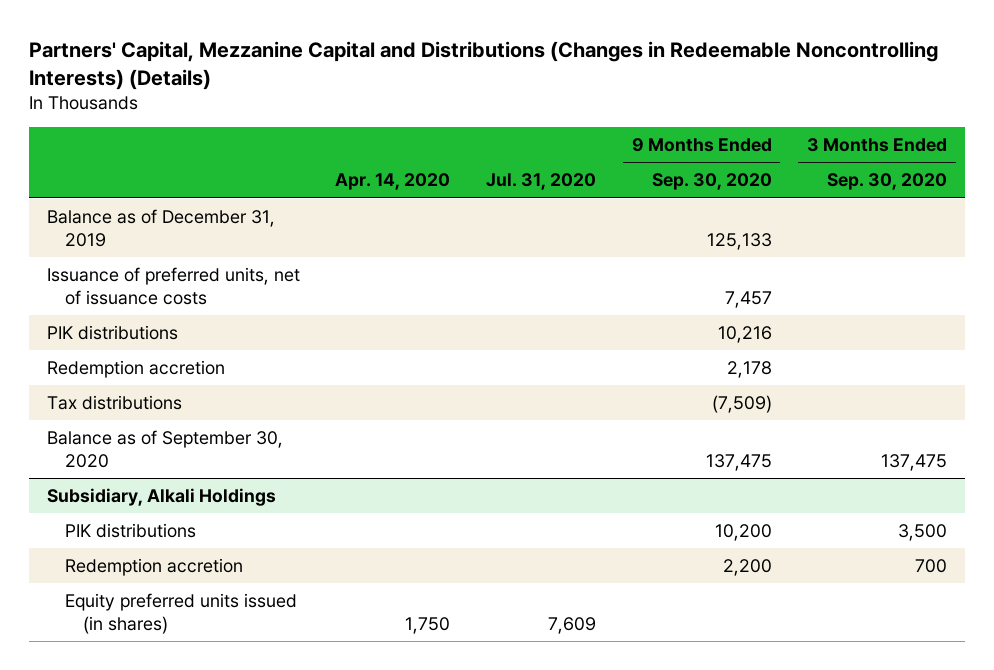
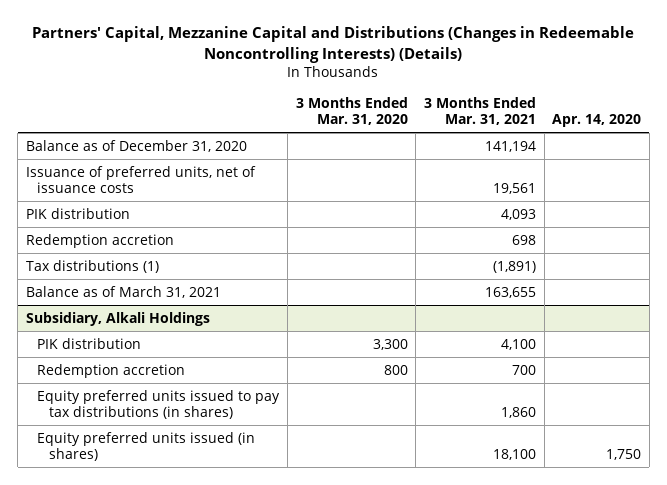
- | Apr. 14, 2020 | Jul. 31, 2020 | 9 Months Ended Sep. 30, 2020 | 3 Months Ended Sep. 30, 2020
+ | 3 Months Ended Mar. 31, 2020 | 3 Months Ended Mar. 31, 2021 | Apr. 14, 2020
- Balance as of December 31, 2019 | | | 125,133 |
+ Balance as of December 31, 2020 | | 141,194 |
- PIK distributions | | | 10,216 |
+ PIK distribution | | 4,093 |
- Tax distributions | | | (7,509) |
- Balance as of September 30, 2020 | | | 137,475 | 137,475
+ Tax distributions (1) | | (1,891) |
+ Balance as of March 31, 2021 | | 163,655 |
@ Subsidiary, Alkali Holdings
- PIK distributions | | | 10,200 | 3,500
+ PIK distribution | 3,300 | 4,100 |
+ Equity preferred units issued to pay tax distributions (in shares) | | 1,860 |

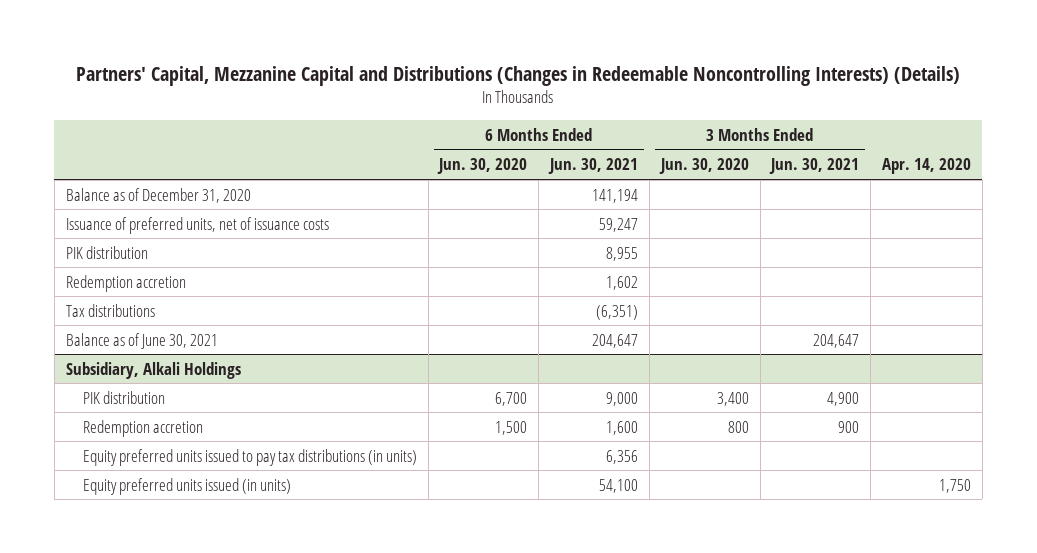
- | 3 Months Ended Mar. 31, 2020 | 3 Months Ended Mar. 31, 2021 | Apr. 14, 2020
+ | 6 Months Ended Jun. 30, 2020 | 6 Months Ended Jun. 30, 2021 | 3 Months Ended Jun. 30, 2020 | 3 Months Ended Jun. 30, 2021 | Apr. 14, 2020
- Tax distributions (1) | | (1,891) |
- Balance as of March 31, 2021 | | 163,655 |
+ Tax distributions | | (6,351) | | |
+ Balance as of June 30, 2021 | | 204,647 | | 204,647 |
@ Subsidiary, Alkali Holdings
- Equity preferred units issued to pay tax distributions (in shares) | | 1,860 |
- Equity preferred units issued (in shares) | | 18,100 | 1,750
+ Equity preferred units issued to pay tax distributions (in units) | | 6,356 | | |
+ Equity preferred units issued (in units) | | 54,100 | | | 1,750

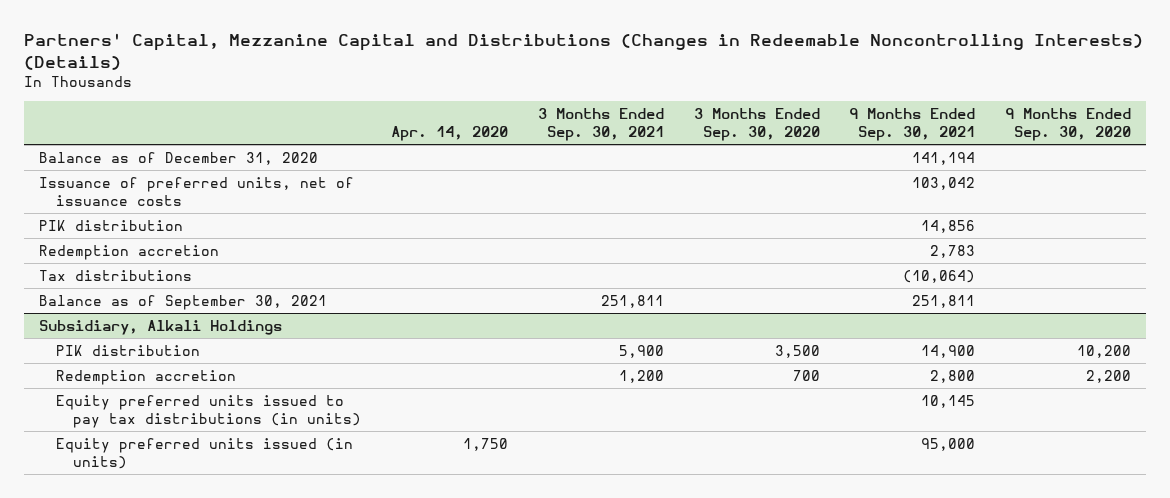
- | 6 Months Ended Jun. 30, 2020 | 6 Months Ended Jun. 30, 2021 | 3 Months Ended Jun. 30, 2020 | 3 Months Ended Jun. 30, 2021 | Apr. 14, 2020
+ | Apr. 14, 2020 | 3 Months Ended Sep. 30, 2021 | 3 Months Ended Sep. 30, 2020 | 9 Months Ended Sep. 30, 2021 | 9 Months Ended Sep. 30, 2020
- Balance as of June 30, 2021 | | 204,647 | | 204,647 |
+ Balance as of September 30, 2021 | | 251,811 | | 251,811 |

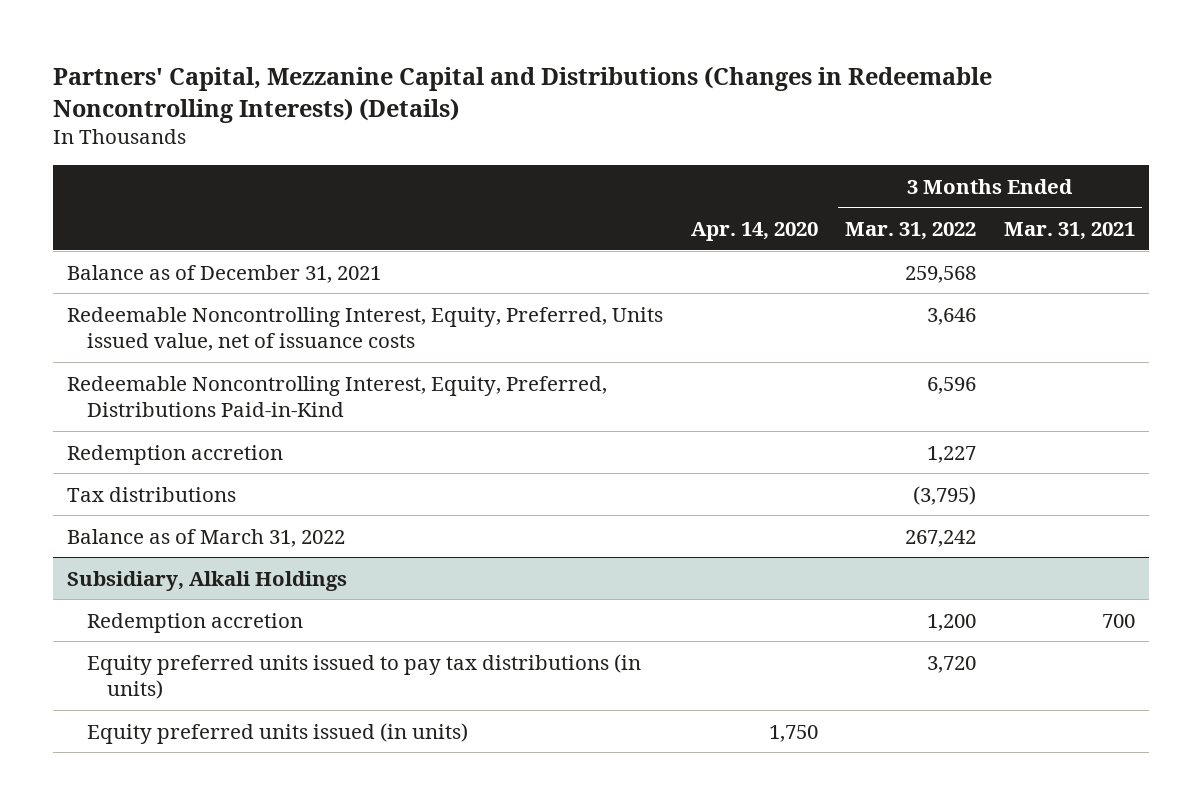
- | Apr. 14, 2020 | 3 Months Ended Sep. 30, 2021 | 3 Months Ended Sep. 30, 2020 | 9 Months Ended Sep. 30, 2021 | 9 Months Ended Sep. 30, 2020
+ | Apr. 14, 2020 | 3 Months Ended Mar. 31, 2022 | 3 Months Ended Mar. 31, 2021
- Balance as of December 31, 2020 | | | | 141,194 |
- Issuance of preferred units, net of issuance costs | | | | 103,042 |
- PIK distribution | | | | 14,856 |
+ Balance as of December 31, 2021 | | 259,568 |
+ Redeemable Noncontrolling Interest, Equity, Preferred, Units issued value, net of issuance costs | | 3,646 |
+ Redeemable Noncontrolling Interest, Equity, Preferred, Distributions Paid-in-Kind | | 6,596 |
- Balance as of September 30, 2021 | | 251,811 | | 251,811 |
+ Balance as of March 31, 2022 | | 267,242 |
@ Subsidiary, Alkali Holdings
- PIK distribution | | 5,900 | 3,500 | 14,900 | 10,200

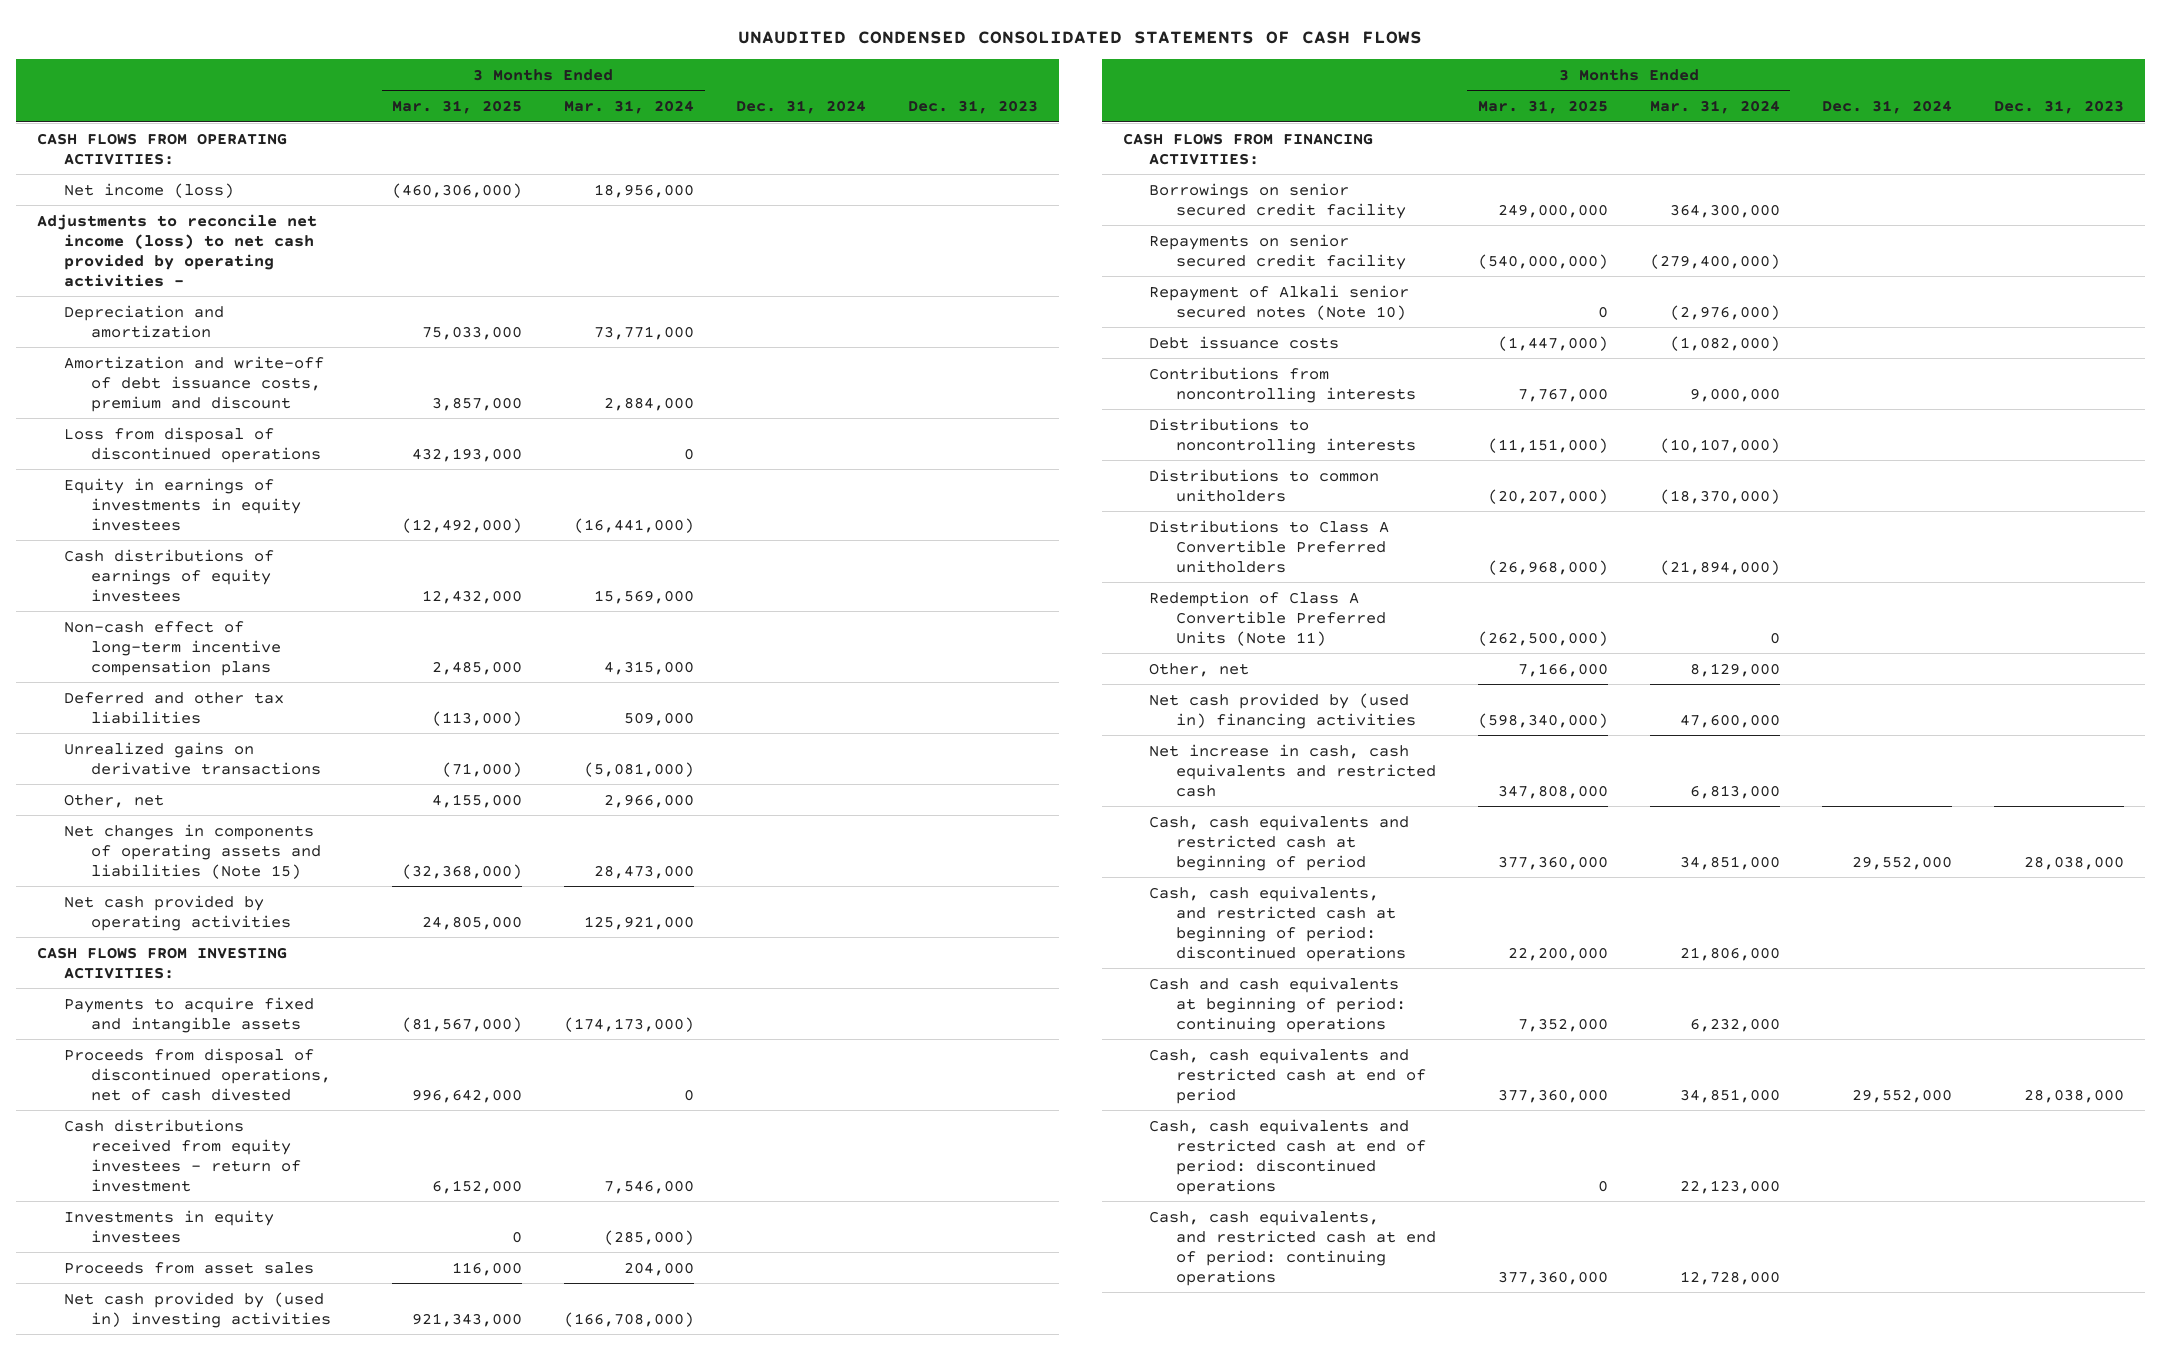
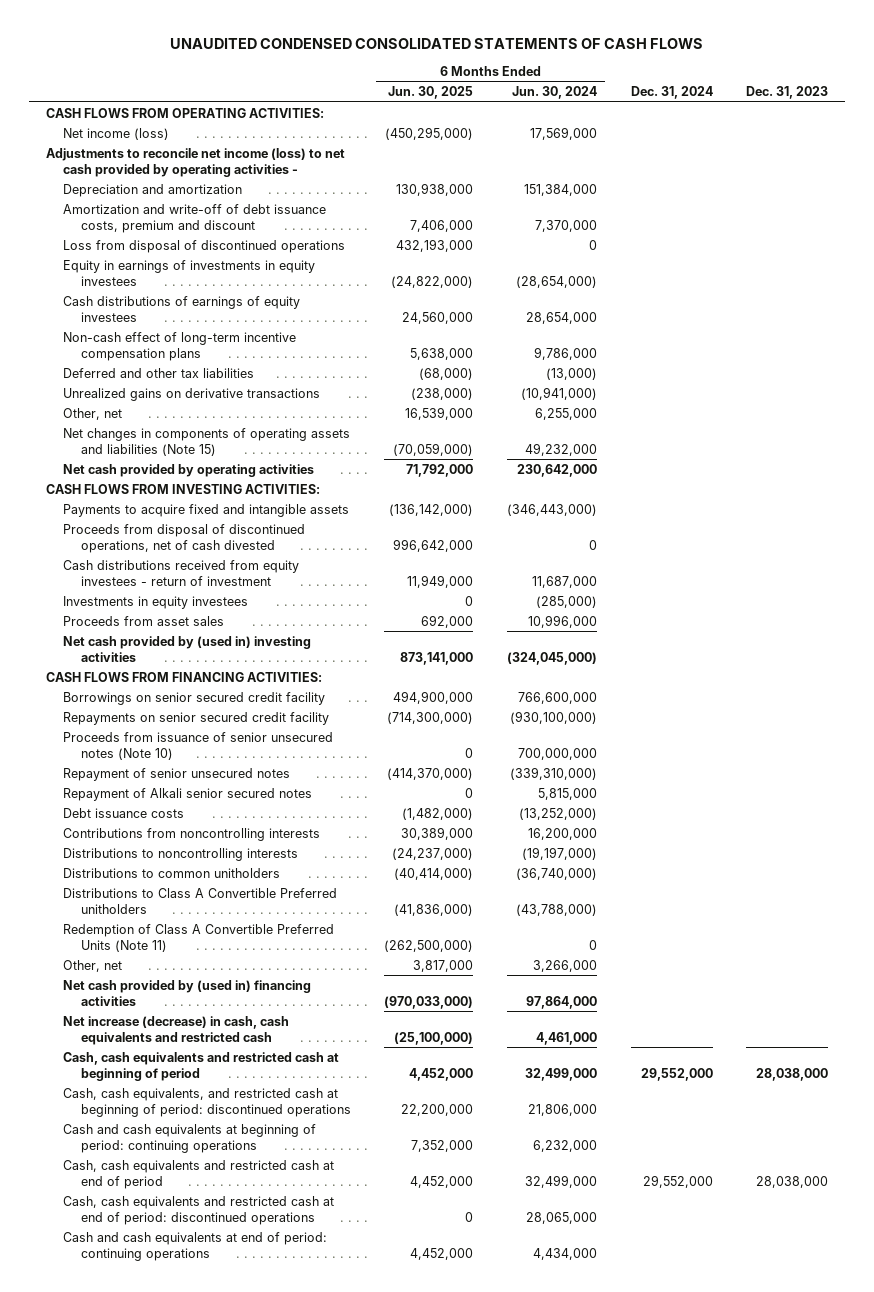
- | 3 Months Ended Mar. 31, 2025 | 3 Months Ended Mar. 31, 2024 | Dec. 31, 2024 | Dec. 31, 2023
+ | 6 Months Ended Jun. 30, 2025 | 6 Months Ended Jun. 30, 2024 | Dec. 31, 2024 | Dec. 31, 2023
- Repayment of Alkali senior secured notes (Note 10) | 0 | (2,976,000) | |
+ Proceeds from issuance of senior unsecured notes (Note 10) | 0 | 700,000,000 | |
+ Repayment of senior unsecured notes | (414,370,000) | (339,310,000) | |
+ Repayment of Alkali senior secured notes | 0 | 5,815,000 | |
- Net increase in cash, cash equivalents and restricted cash | 347,808,000 | 6,813,000 | |
+ Net increase (decrease) in cash, cash equivalents and restricted cash | (25,100,000) | 4,461,000 | |
- Cash, cash equivalents, and restricted cash at end of period: continuing operations | 377,360,000 | 12,728,000 | |
+ Cash and cash equivalents at end of period: continuing operations | 4,452,000 | 4,434,000 | |

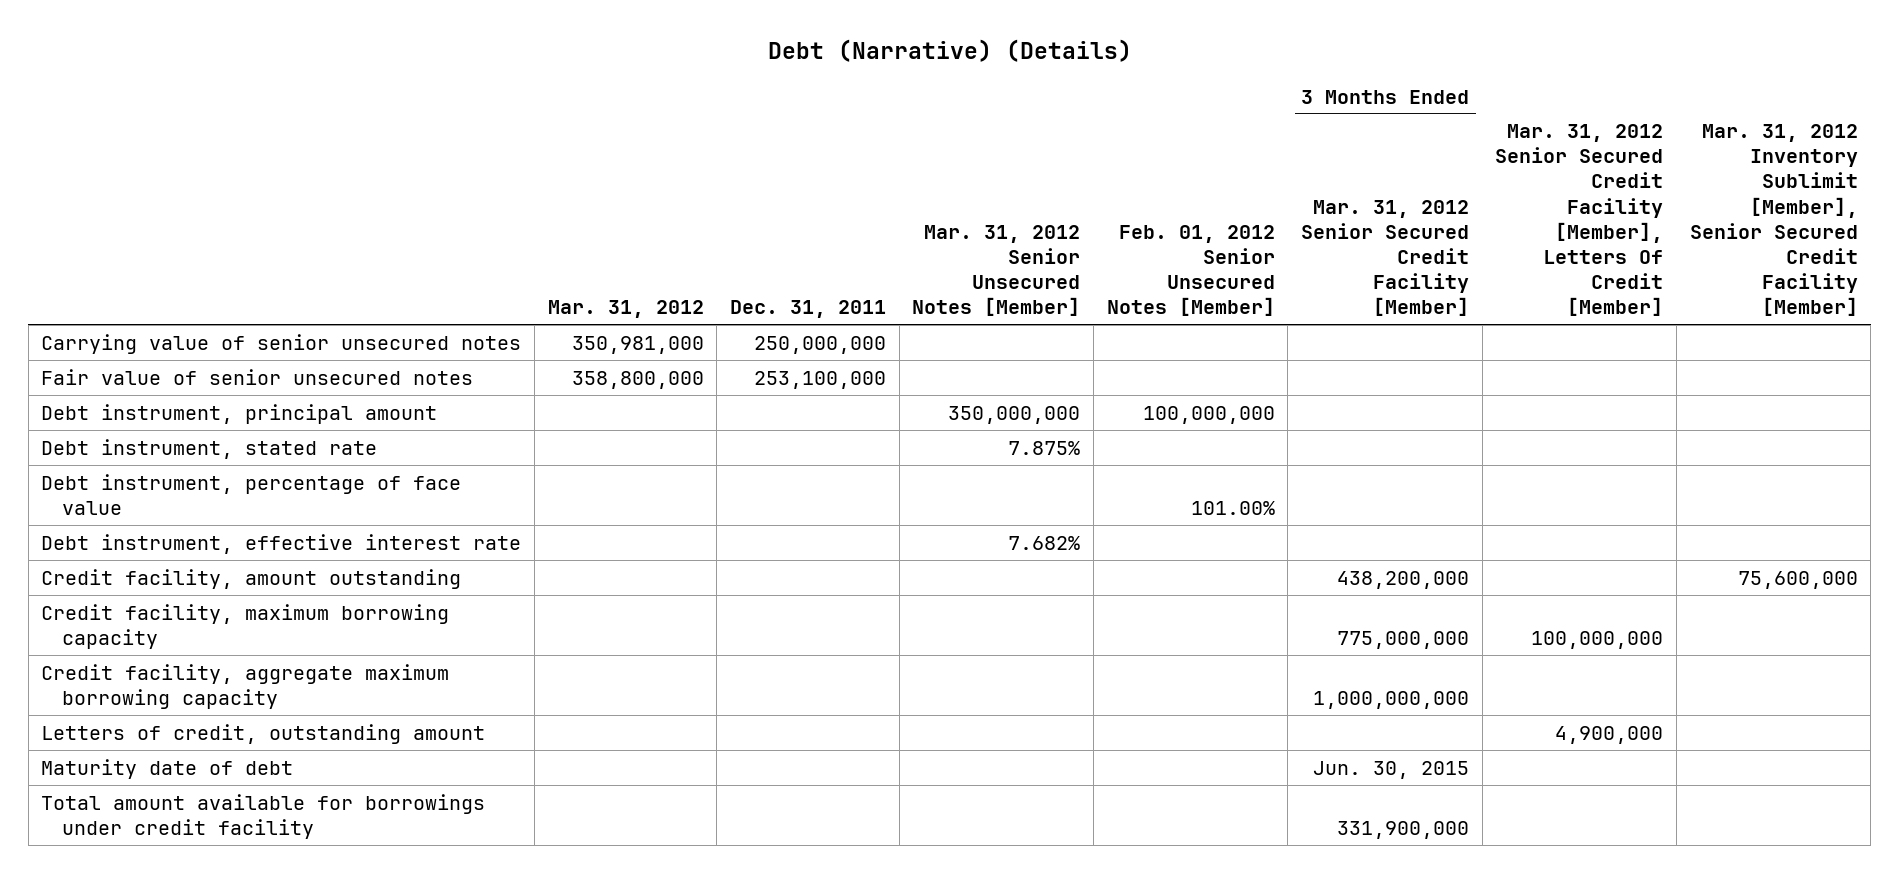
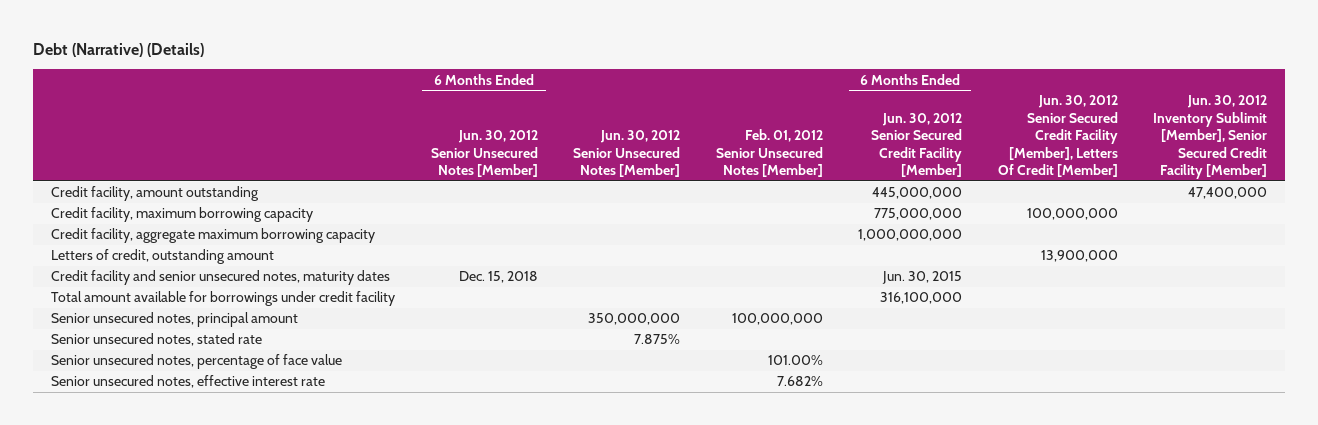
- | Mar. 31, 2012 | Dec. 31, 2011 | Mar. 31, 2012 Senior Unsecured Notes [Member] | Feb. 01, 2012 Senior Unsecured Notes [Member] | 3 Months Ended Mar. 31, 2012 Senior Secured Credit Facility [Member] | Mar. 31, 2012 Senior Secured Credit Facility [Member], Letters Of Credit [Member] | Mar. 31, 2012 Inventory Sublimit [Member], Senior Secured Credit Facility [Member]
+ | 6 Months Ended Jun. 30, 2012 Senior Unsecured Notes [Member] | Jun. 30, 2012 Senior Unsecured Notes [Member] | Feb. 01, 2012 Senior Unsecured Notes [Member] | 6 Months Ended Jun. 30, 2012 Senior Secured Credit Facility [Member] | Jun. 30, 2012 Senior Secured Credit Facility [Member], Letters Of Credit [Member] | Jun. 30, 2012 Inventory Sublimit [Member], Senior Secured Credit Facility [Member]
- Carrying value of senior unsecured notes | 350,981,000 | 250,000,000 | | | | |
- Fair value of senior unsecured notes | 358,800,000 | 253,100,000 | | | | |
- Debt instrument, principal amount | | | 350,000,000 | 100,000,000 | | |
- Debt instrument, stated rate | | | 7.875% | | | |
- Debt instrument, percentage of face value | | | | 101.00% | | |
- Debt instrument, effective interest rate | | | 7.682% | | | |
- Maturity date of debt | | | | | Jun. 30, 2015 | |
+ Credit facility and senior unsecured notes, maturity dates | Dec. 15, 2018 | | | Jun. 30, 2015 | |
+ Senior unsecured notes, principal amount | | 350,000,000 | 100,000,000 | | |
+ Senior unsecured notes, stated rate | | 7.875% | | | |
+ Senior unsecured notes, percentage of face value | | | 101.00% | | |
+ Senior unsecured notes, effective interest rate | | | 7.682% | | |

